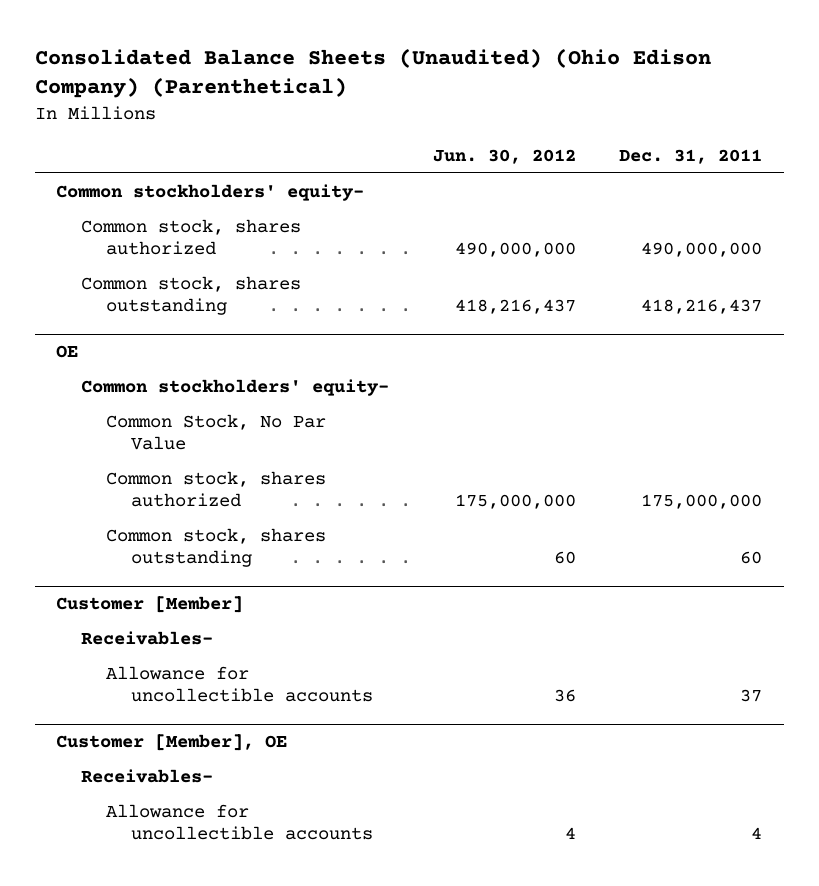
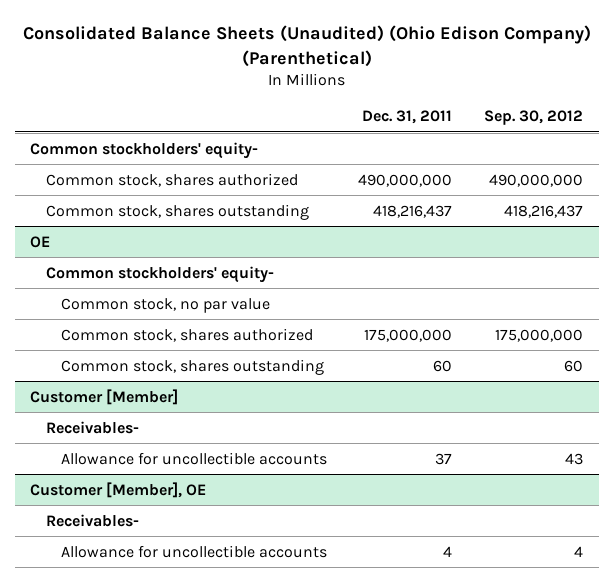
- | Jun. 30, 2012 | Dec. 31, 2011
+ | Dec. 31, 2011 | Sep. 30, 2012
@ OE
- Common Stock, No Par Value
+ Common stock, no par value

